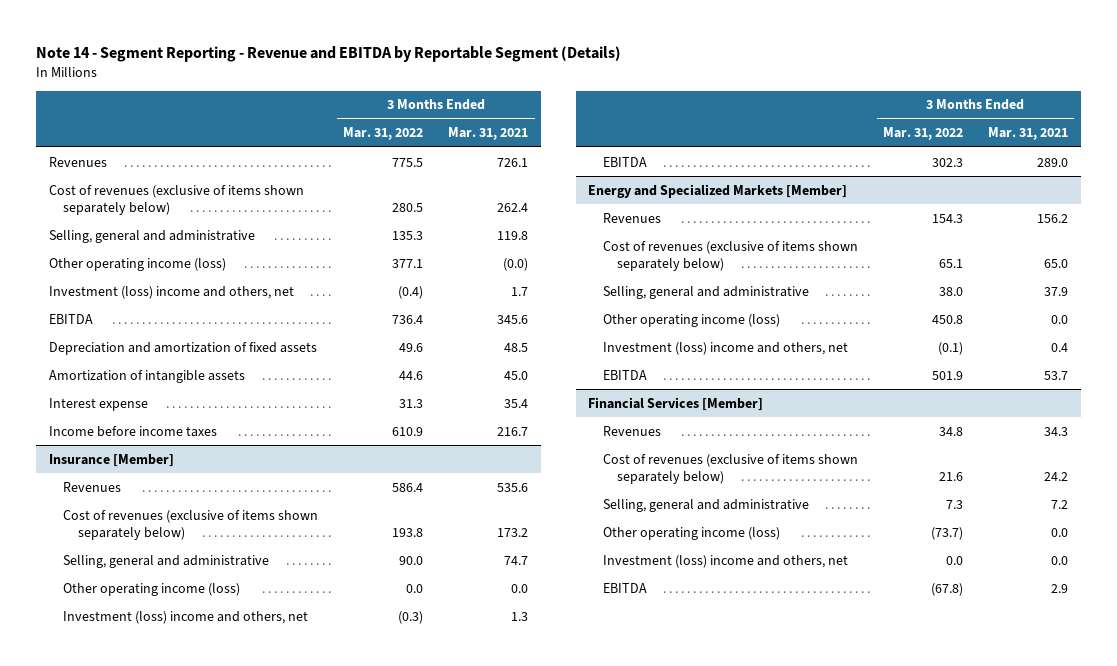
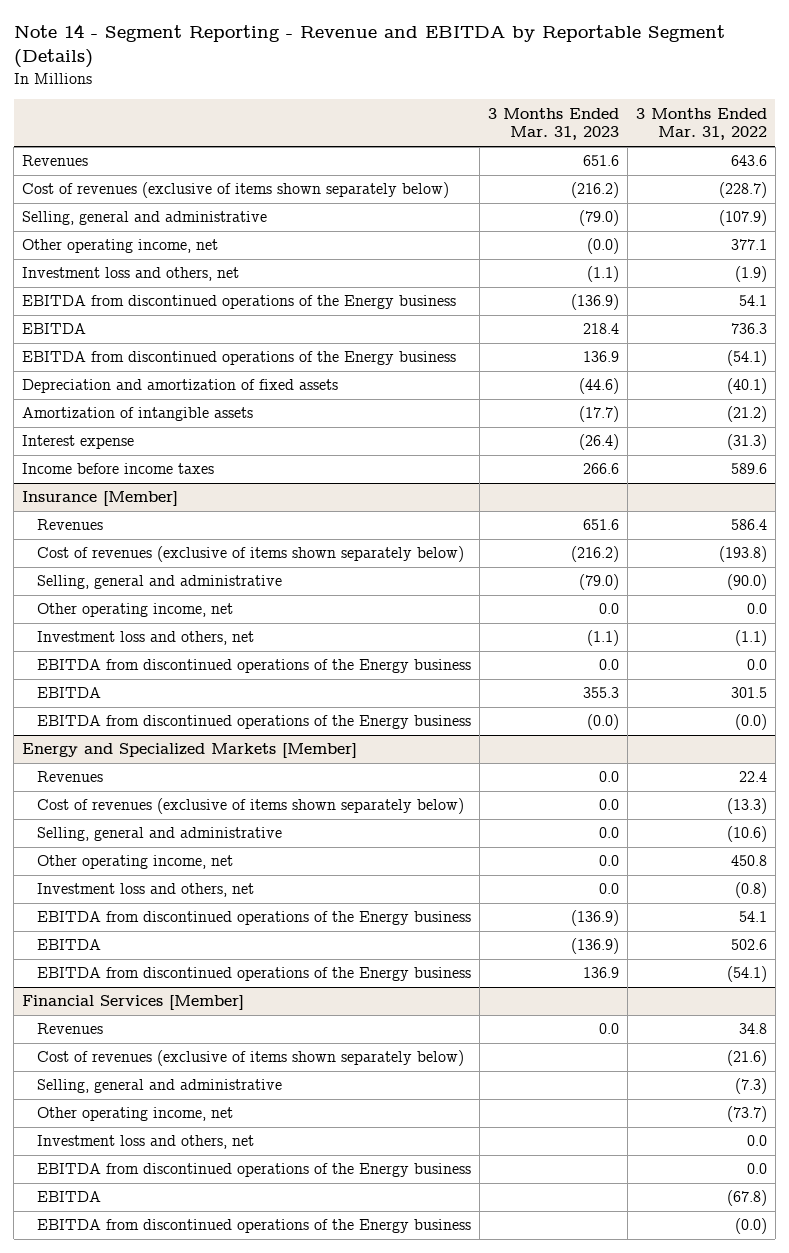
- | 3 Months Ended Mar. 31, 2022 | 3 Months Ended Mar. 31, 2021
+ | 3 Months Ended Mar. 31, 2023 | 3 Months Ended Mar. 31, 2022
- Revenues | 775.5 | 726.1
- Cost of revenues (exclusive of items shown separately below) | 280.5 | 262.4
- Selling, general and administrative | 135.3 | 119.8
- Other operating income (loss) | 377.1 | (0.0)
- Investment (loss) income and others, net | (0.4) | 1.7
- EBITDA | 736.4 | 345.6
- Depreciation and amortization of fixed assets | 49.6 | 48.5
- Amortization of intangible assets | 44.6 | 45.0
- Interest expense | 31.3 | 35.4
- Income before income taxes | 610.9 | 216.7
+ Revenues | 651.6 | 643.6
+ Cost of revenues (exclusive of items shown separately below) | (216.2) | (228.7)
+ Selling, general and administrative | (79.0) | (107.9)
+ Other operating income, net | (0.0) | 377.1
+ Investment loss and others, net | (1.1) | (1.9)
+ EBITDA from discontinued operations of the Energy business | (136.9) | 54.1
+ EBITDA | 218.4 | 736.3
+ EBITDA from discontinued operations of the Energy business | 136.9 | (54.1)
+ Depreciation and amortization of fixed assets | (44.6) | (40.1)
+ Amortization of intangible assets | (17.7) | (21.2)
+ Interest expense | (26.4) | (31.3)
+ Income before income taxes | 266.6 | 589.6
@ Insurance [Member]
- Cost of revenues (exclusive of items shown separately below) | 193.8 | 173.2
- Selling, general and administrative | 90.0 | 74.7
- Other operating income (loss) | 0.0 | 0.0
- Investment (loss) income and others, net | (0.3) | 1.3
- EBITDA | 302.3 | 289.0
+ Cost of revenues (exclusive of items shown separately below) | (216.2) | (193.8)
+ Selling, general and administrative | (79.0) | (90.0)
+ Other operating income, net | 0.0 | 0.0
+ Investment loss and others, net | (1.1) | (1.1)
+ EBITDA from discontinued operations of the Energy business | 0.0 | 0.0
+ EBITDA | 355.3 | 301.5
+ EBITDA from discontinued operations of the Energy business | (0.0) | (0.0)
@ Energy and Specialized Markets [Member]
- Revenues | 154.3 | 156.2
- Cost of revenues (exclusive of items shown separately below) | 65.1 | 65.0
- Selling, general and administrative | 38.0 | 37.9
- Other operating income (loss) | 450.8 | 0.0
- Investment (loss) income and others, net | (0.1) | 0.4
- EBITDA | 501.9 | 53.7
+ Revenues | 0.0 | 22.4
+ Cost of revenues (exclusive of items shown separately below) | 0.0 | (13.3)
+ Selling, general and administrative | 0.0 | (10.6)
+ Other operating income, net | 0.0 | 450.8
+ Investment loss and others, net | 0.0 | (0.8)
+ EBITDA from discontinued operations of the Energy business | (136.9) | 54.1
+ EBITDA | (136.9) | 502.6
+ EBITDA from discontinued operations of the Energy business | 136.9 | (54.1)
@ Financial Services [Member]
- Cost of revenues (exclusive of items shown separately below) | 21.6 | 24.2
- Selling, general and administrative | 7.3 | 7.2
- Other operating income (loss) | (73.7) | 0.0
- Investment (loss) income and others, net | 0.0 | 0.0
+ Cost of revenues (exclusive of items shown separately below) | | (21.6)
+ Selling, general and administrative | | (7.3)
+ Other operating income, net | | (73.7)
+ Investment loss and others, net | | 0.0
+ EBITDA from discontinued operations of the Energy business | | 0.0
+ EBITDA from discontinued operations of the Energy business | | (0.0)

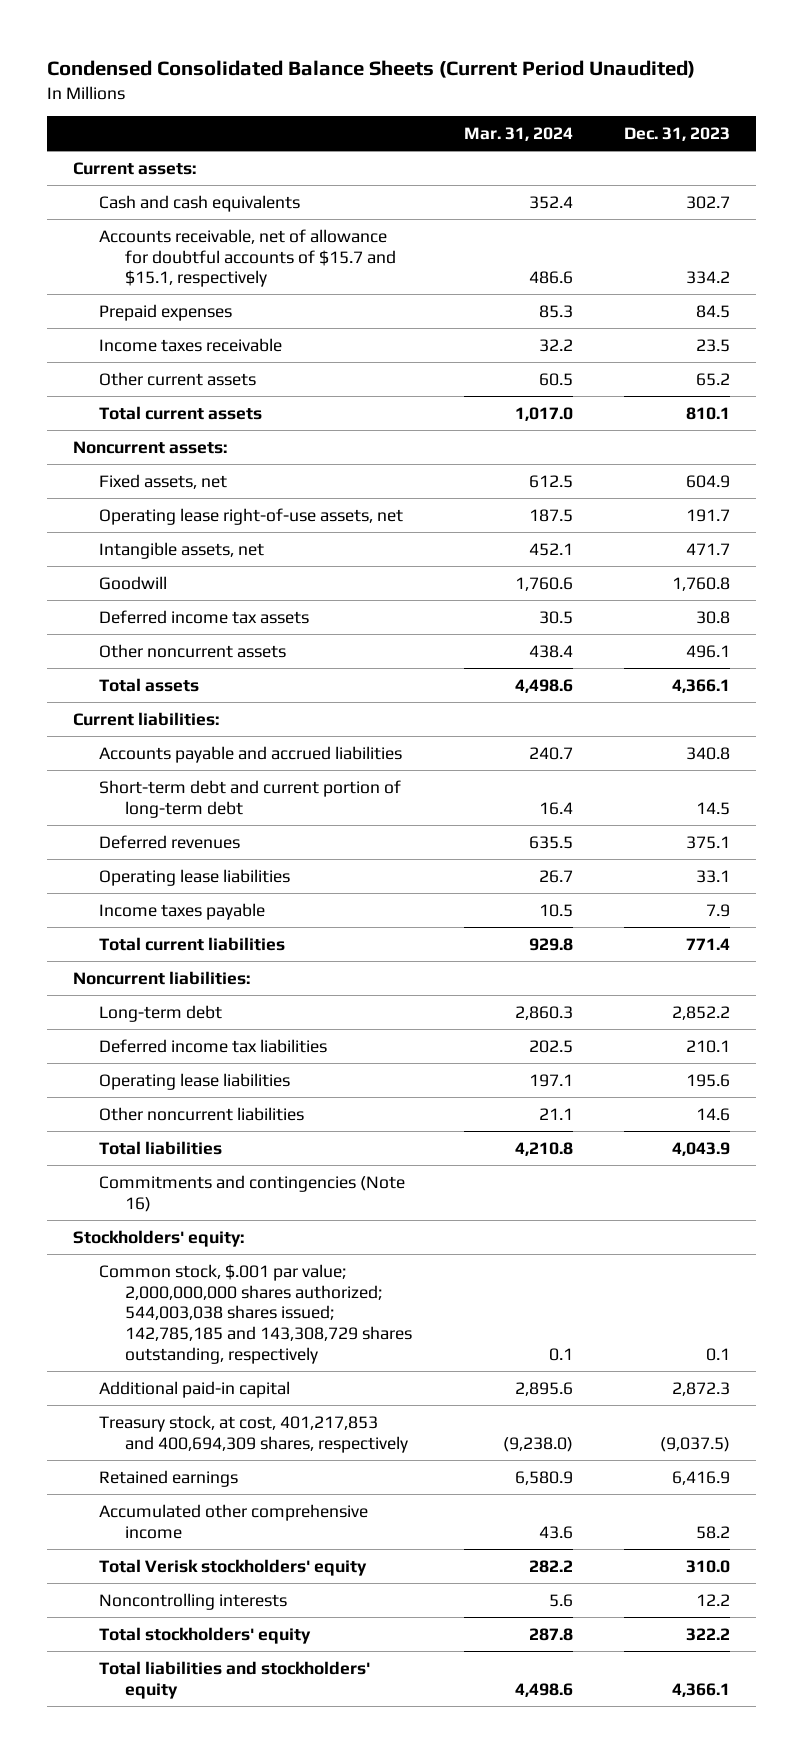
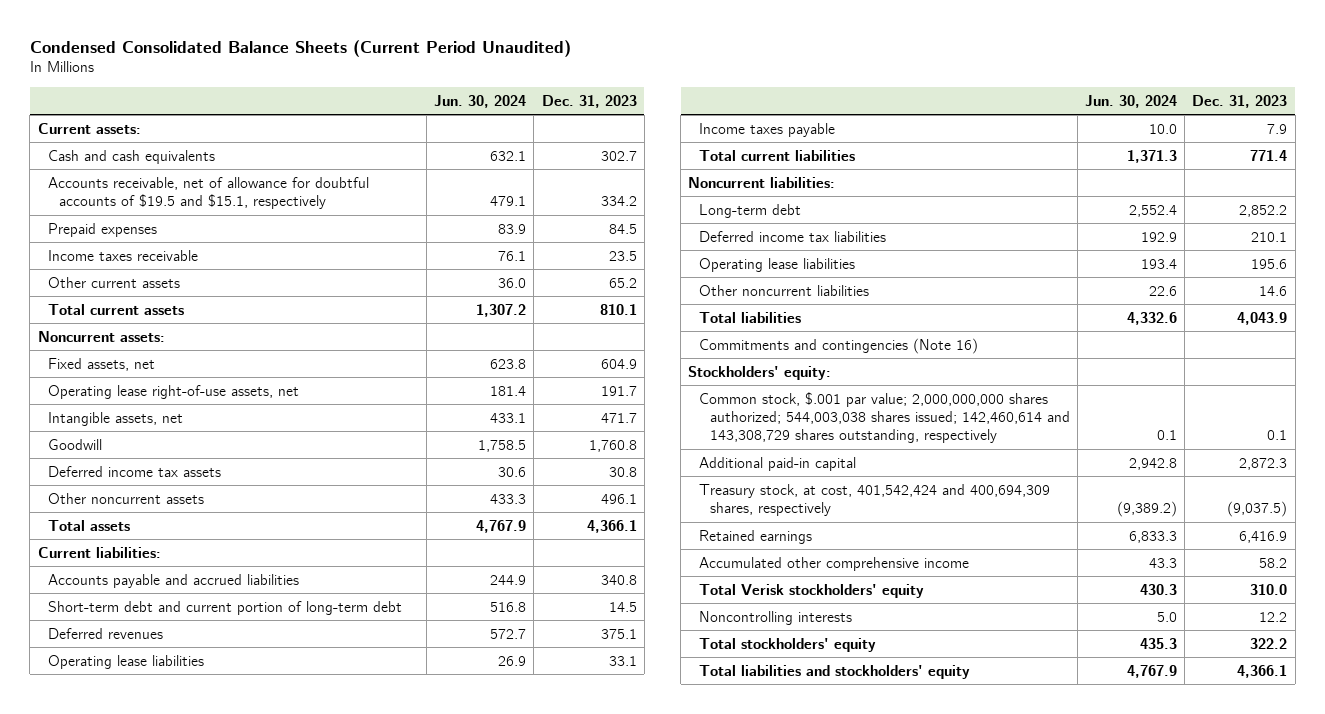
- | Mar. 31, 2024 | Dec. 31, 2023
+ | Jun. 30, 2024 | Dec. 31, 2023
- Accounts receivable, net of allowance for doubtful accounts of $15.7 and $15.1, respectively | 486.6 | 334.2
+ Accounts receivable, net of allowance for doubtful accounts of $19.5 and $15.1, respectively | 479.1 | 334.2
- Common stock, $.001 par value; 2,000,000,000 shares authorized; 544,003,038 shares issued; 142,785,185 and 143,308,729 shares outstanding, respectively | 0.1 | 0.1
+ Common stock, $.001 par value; 2,000,000,000 shares authorized; 544,003,038 shares issued; 142,460,614 and 143,308,729 shares outstanding, respectively | 0.1 | 0.1
- Treasury stock, at cost, 401,217,853 and 400,694,309 shares, respectively | (9,238.0) | (9,037.5)
+ Treasury stock, at cost, 401,542,424 and 400,694,309 shares, respectively | (9,389.2) | (9,037.5)

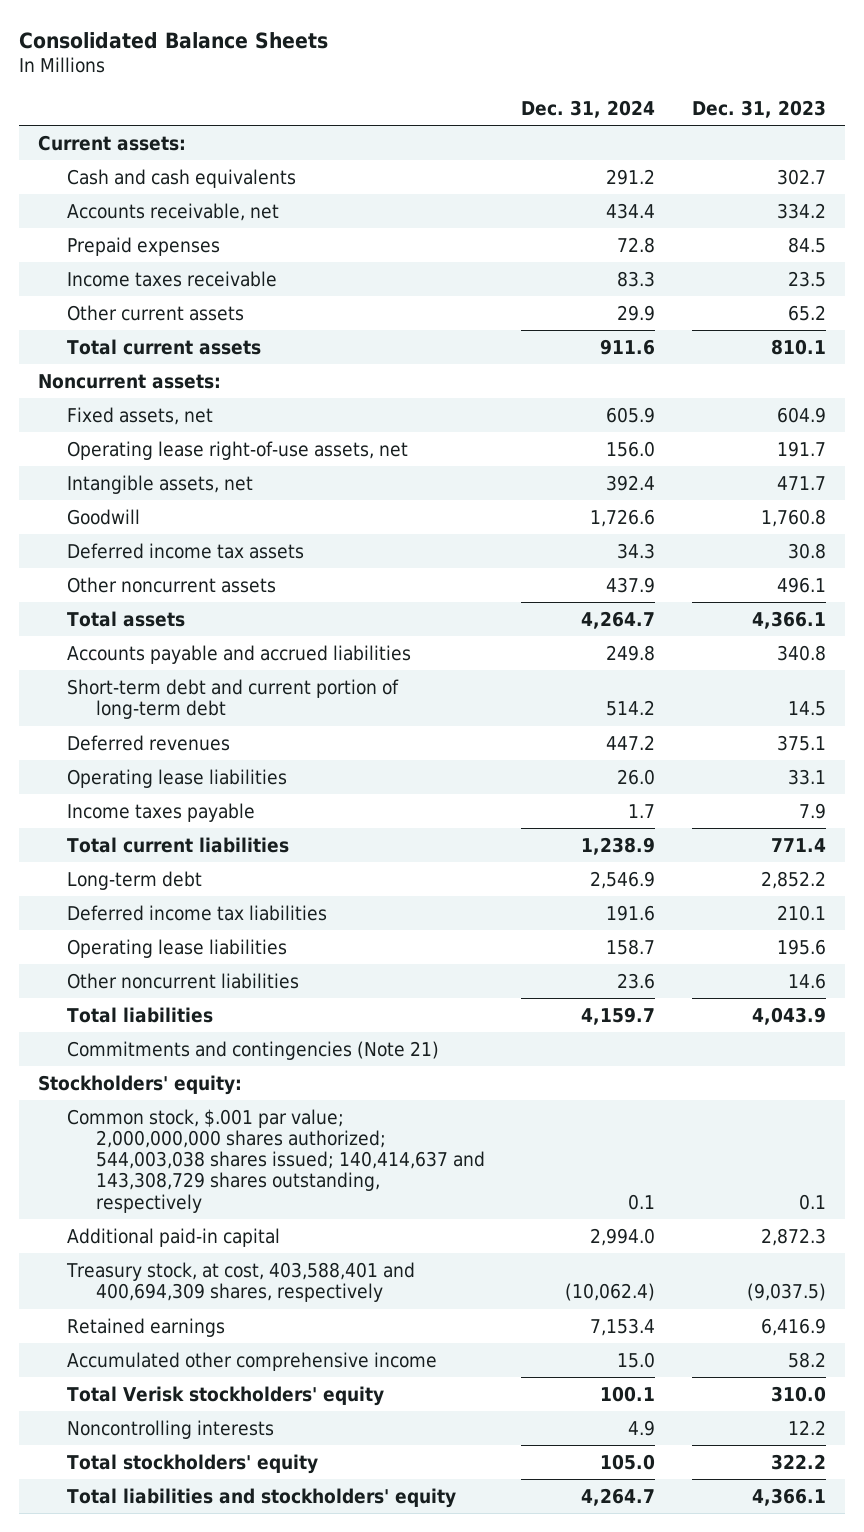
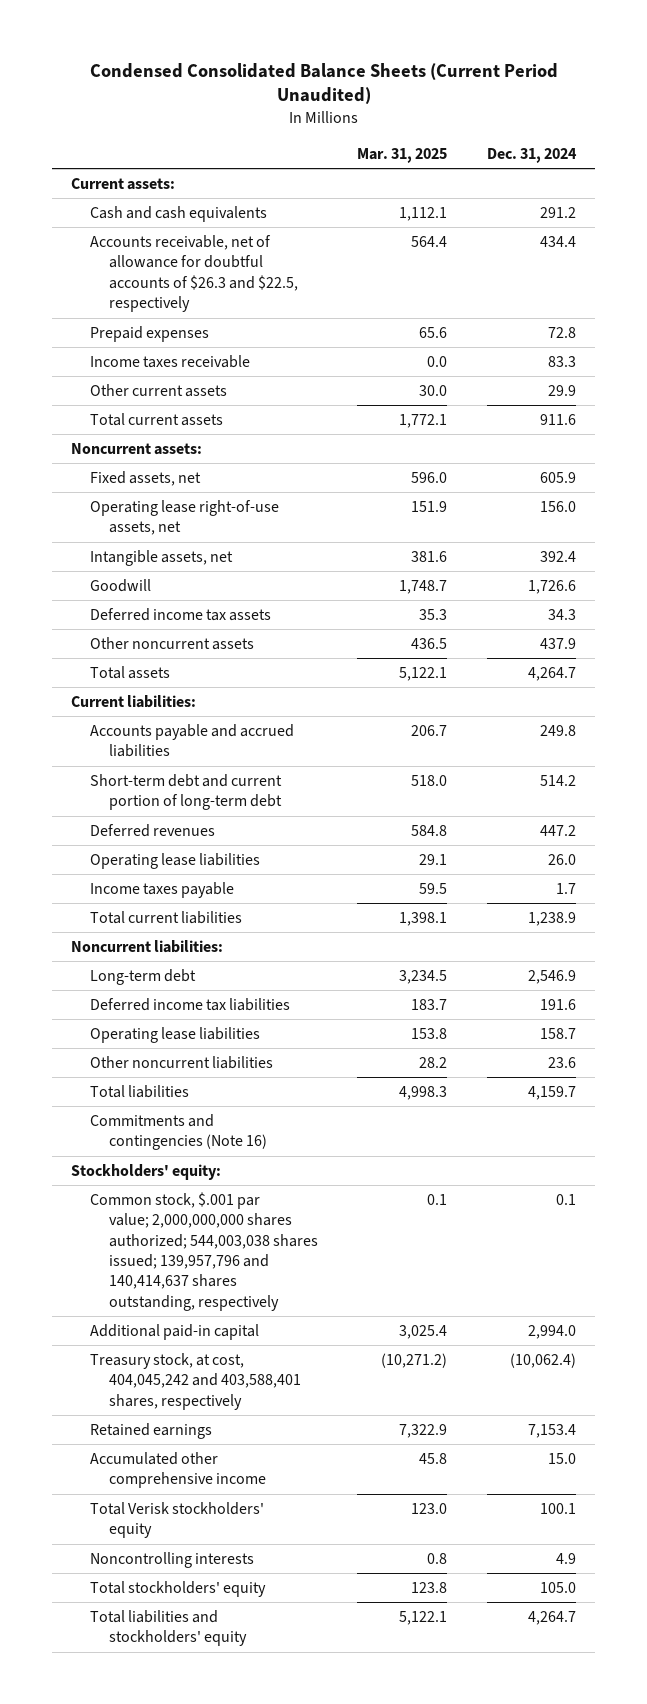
- Consolidated Balance Sheets
+ Condensed Consolidated Balance Sheets (Current Period Unaudited)
- | Dec. 31, 2024 | Dec. 31, 2023
+ | Mar. 31, 2025 | Dec. 31, 2024
- Accounts receivable, net | 434.4 | 334.2
+ Accounts receivable, net of allowance for doubtful accounts of $26.3 and $22.5, respectively | 564.4 | 434.4
+ Current liabilities:
+ Noncurrent liabilities:
- Commitments and contingencies (Note 21)
+ Commitments and contingencies (Note 16)
- Common stock, $.001 par value; 2,000,000,000 shares authorized; 544,003,038 shares issued; 140,414,637 and 143,308,729 shares outstanding, respectively | 0.1 | 0.1
+ Common stock, $.001 par value; 2,000,000,000 shares authorized; 544,003,038 shares issued; 139,957,796 and 140,414,637 shares outstanding, respectively | 0.1 | 0.1
- Treasury stock, at cost, 403,588,401 and 400,694,309 shares, respectively | (10,062.4) | (9,037.5)
+ Treasury stock, at cost, 404,045,242 and 403,588,401 shares, respectively | (10,271.2) | (10,062.4)

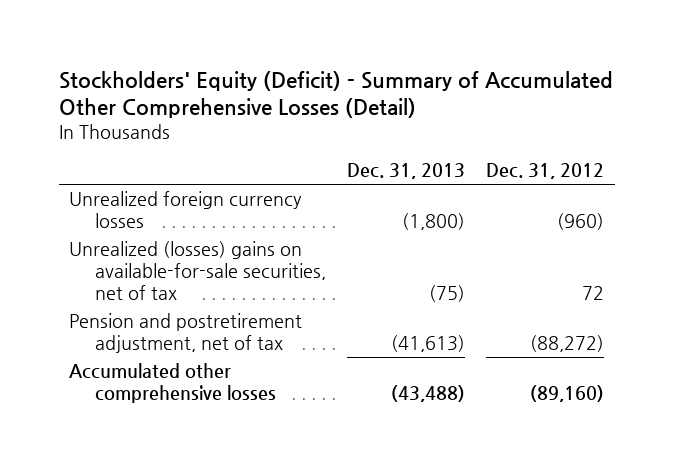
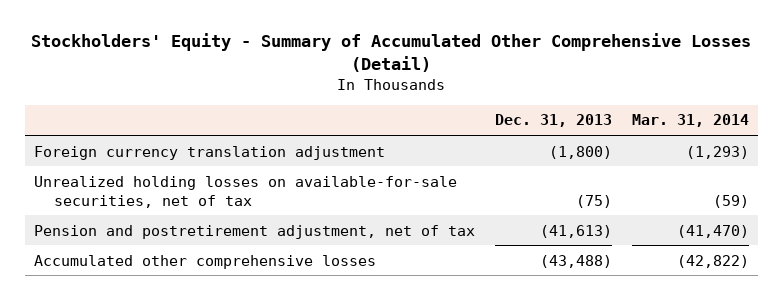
- Stockholders' Equity (Deficit) - Summary of Accumulated Other Comprehensive Losses (Detail)
+ Stockholders' Equity - Summary of Accumulated Other Comprehensive Losses (Detail)
- | Dec. 31, 2013 | Dec. 31, 2012
+ | Dec. 31, 2013 | Mar. 31, 2014
- Unrealized foreign currency losses | (1,800) | (960)
- Unrealized (losses) gains on available-for-sale securities, net of tax | (75) | 72
+ Foreign currency translation adjustment | (1,800) | (1,293)
+ Unrealized holding losses on available-for-sale securities, net of tax | (75) | (59)

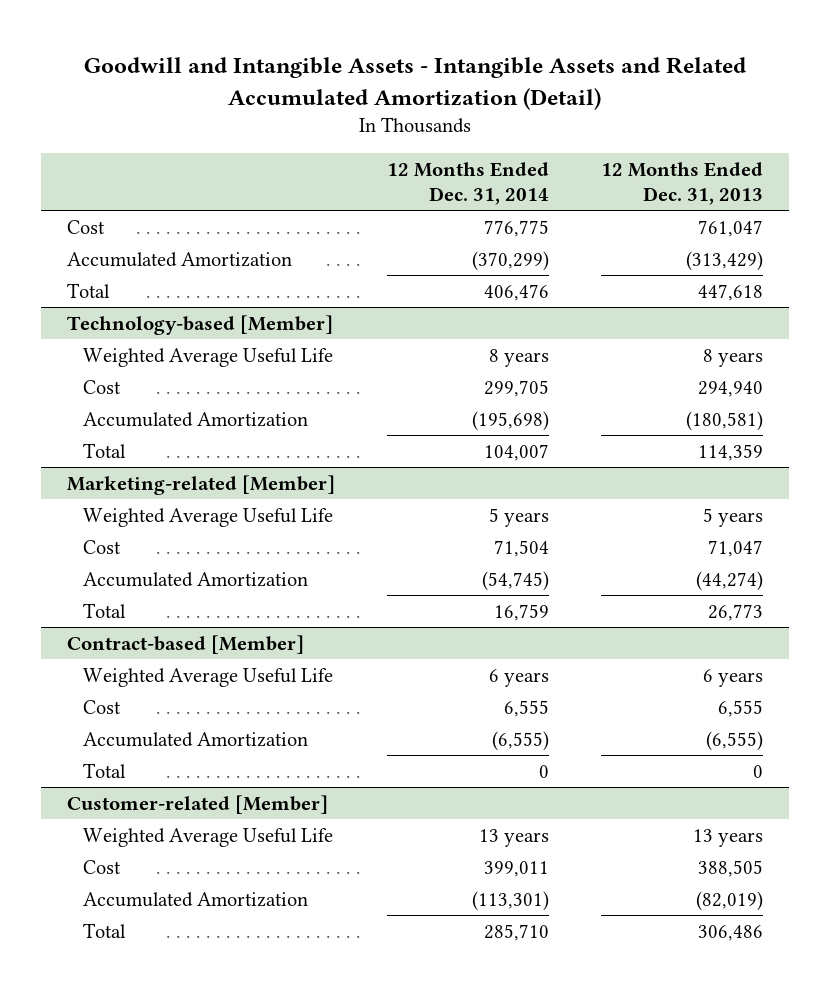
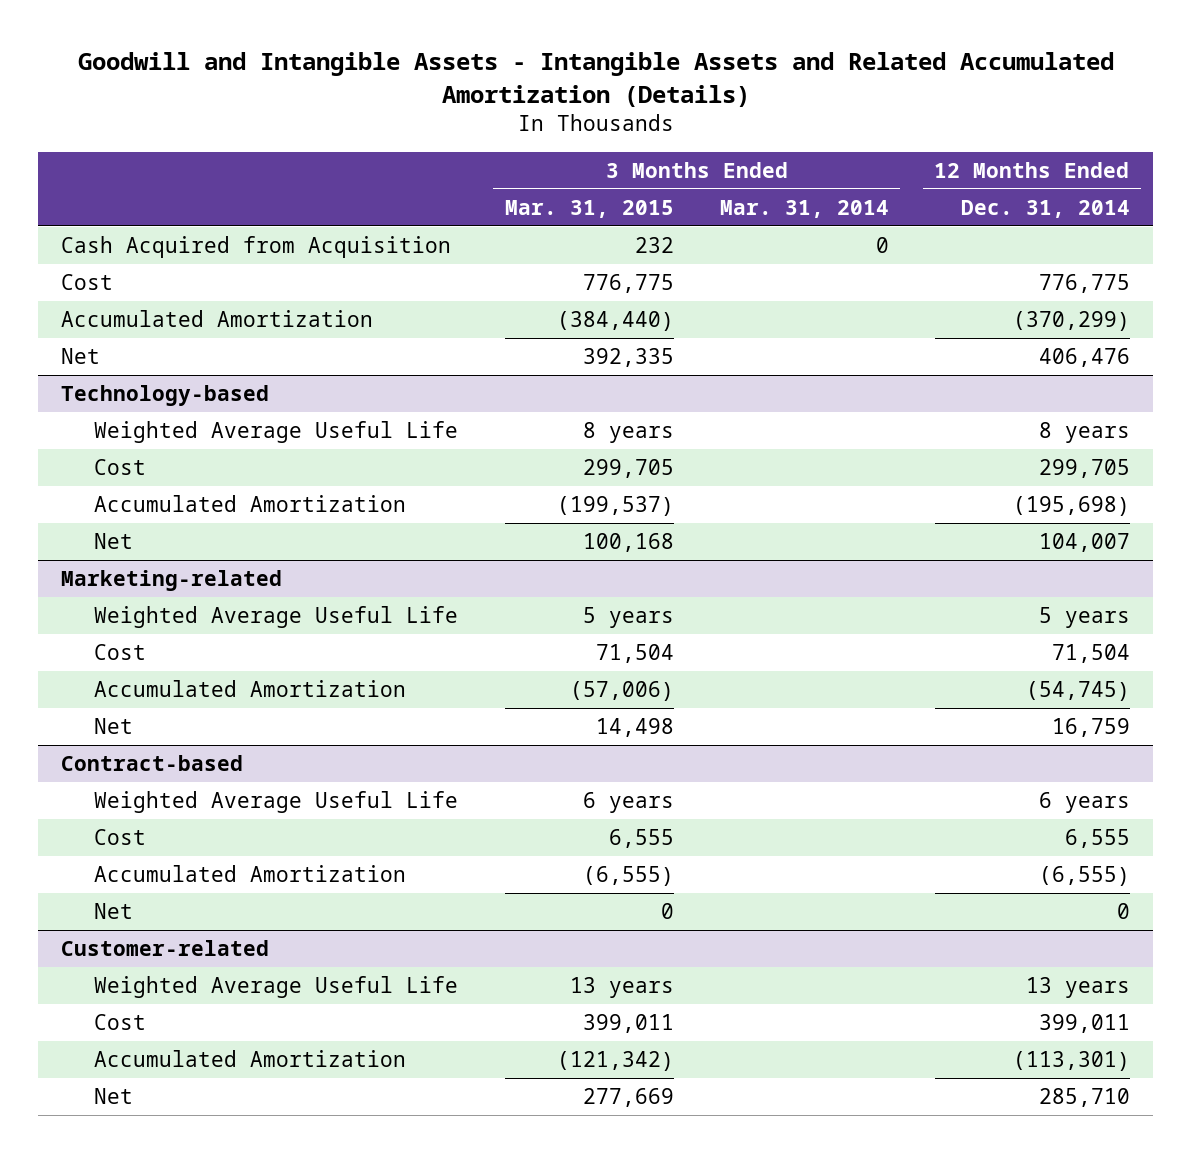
- Goodwill and Intangible Assets - Intangible Assets and Related Accumulated Amortization (Detail)
+ Goodwill and Intangible Assets - Intangible Assets and Related Accumulated Amortization (Details)
- | 12 Months Ended Dec. 31, 2014 | 12 Months Ended Dec. 31, 2013
+ | 3 Months Ended Mar. 31, 2015 | 3 Months Ended Mar. 31, 2014 | 12 Months Ended Dec. 31, 2014
+ Cash Acquired from Acquisition | 232 | 0 |
- Total | 406,476 | 447,618
- Technology-based [Member]
+ Net | 392,335 | | 406,476
+ Technology-based
- Total | 104,007 | 114,359
- Marketing-related [Member]
+ Net | 100,168 | | 104,007
+ Marketing-related
- Total | 16,759 | 26,773
- Contract-based [Member]
+ Net | 14,498 | | 16,759
+ Contract-based
- Total | 0 | 0
- Customer-related [Member]
+ Net | 0 | | 0
+ Customer-related
- Total | 285,710 | 306,486
+ Net | 277,669 | | 285,710

